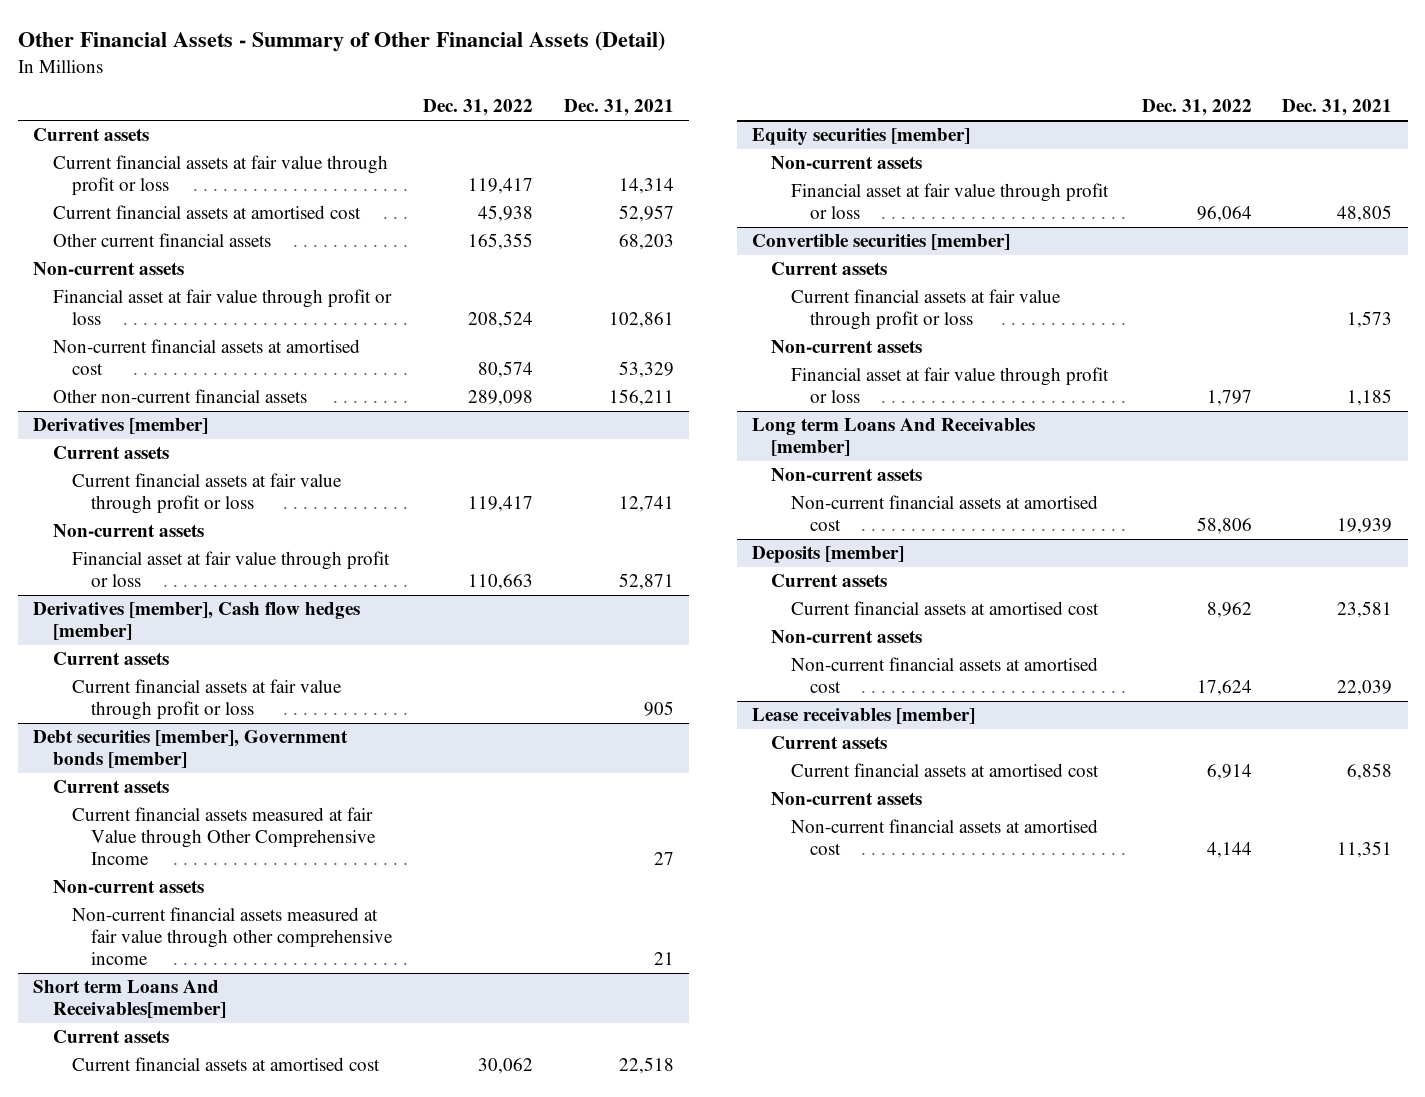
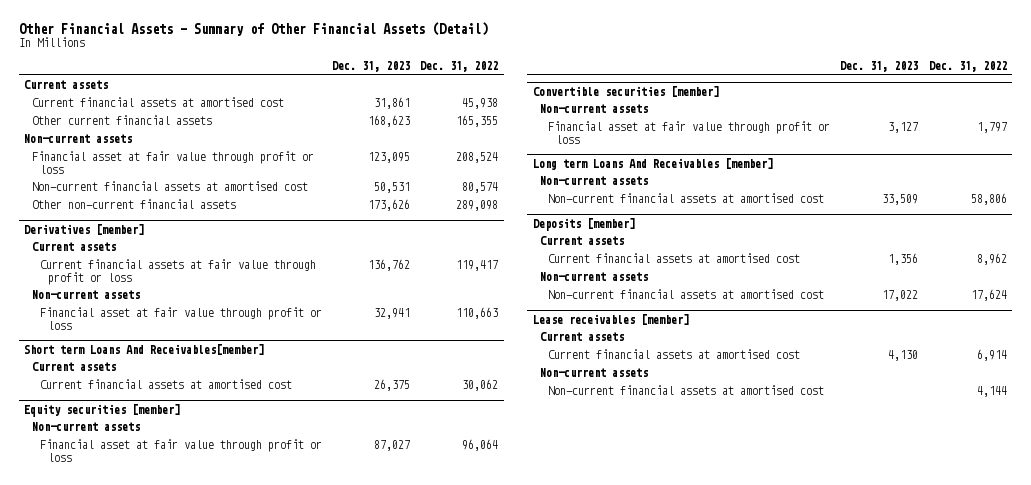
- | Dec. 31, 2022 | Dec. 31, 2021
+ | Dec. 31, 2023 | Dec. 31, 2022
- Current financial assets at fair value through profit or loss | 119,417 | 14,314
- Derivatives [member], Cash flow hedges [member]
- Current assets
- Current financial assets at fair value through profit or loss | | 905
- Debt securities [member], Government bonds [member]
- Current assets
- Current financial assets measured at fair Value through Other Comprehensive Income | | 27
- Non-current assets
- Non-current financial assets measured at fair value through other comprehensive income | | 21
@ Convertible securities [member]
- Current assets
- Current financial assets at fair value through profit or loss | | 1,573

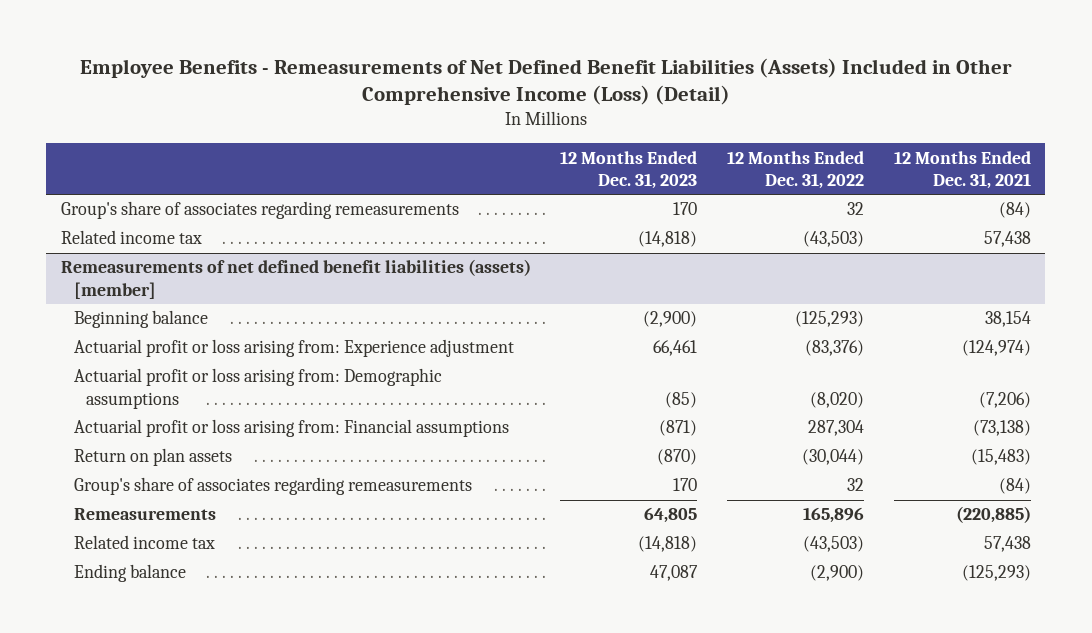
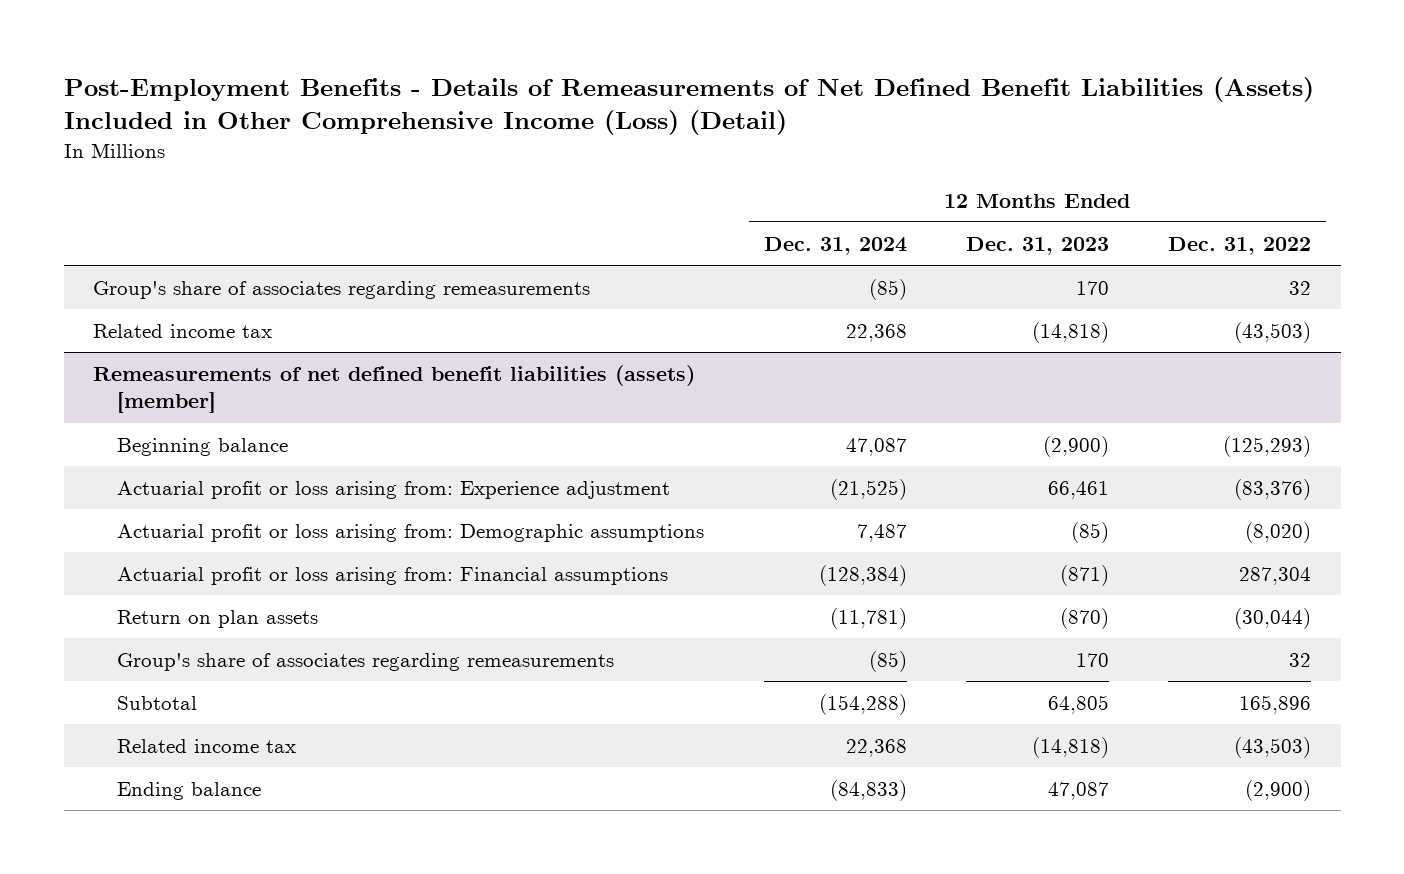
- Employee Benefits - Remeasurements of Net Defined Benefit Liabilities (Assets) Included in Other Comprehensive Income (Loss) (Detail)
+ Post-Employment Benefits - Details of Remeasurements of Net Defined Benefit Liabilities (Assets) Included in Other Comprehensive Income (Loss) (Detail)
- | 12 Months Ended Dec. 31, 2023 | 12 Months Ended Dec. 31, 2022 | 12 Months Ended Dec. 31, 2021
+ | 12 Months Ended Dec. 31, 2024 | 12 Months Ended Dec. 31, 2023 | 12 Months Ended Dec. 31, 2022
@ Remeasurements of net defined benefit liabilities (assets) [member]
- Remeasurements | 64,805 | 165,896 | (220,885)
+ Subtotal | (154,288) | 64,805 | 165,896

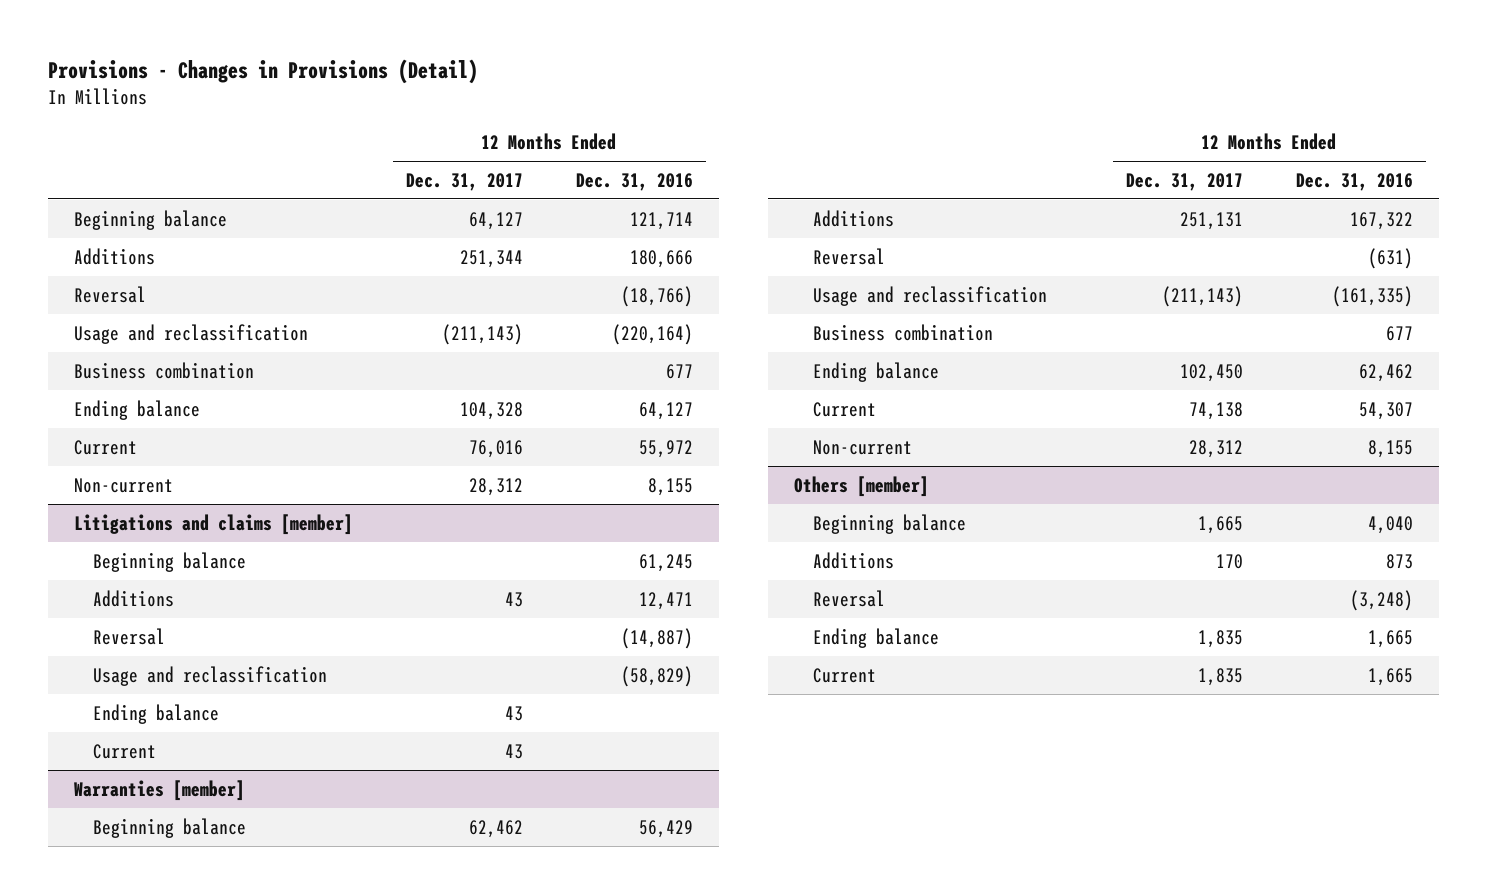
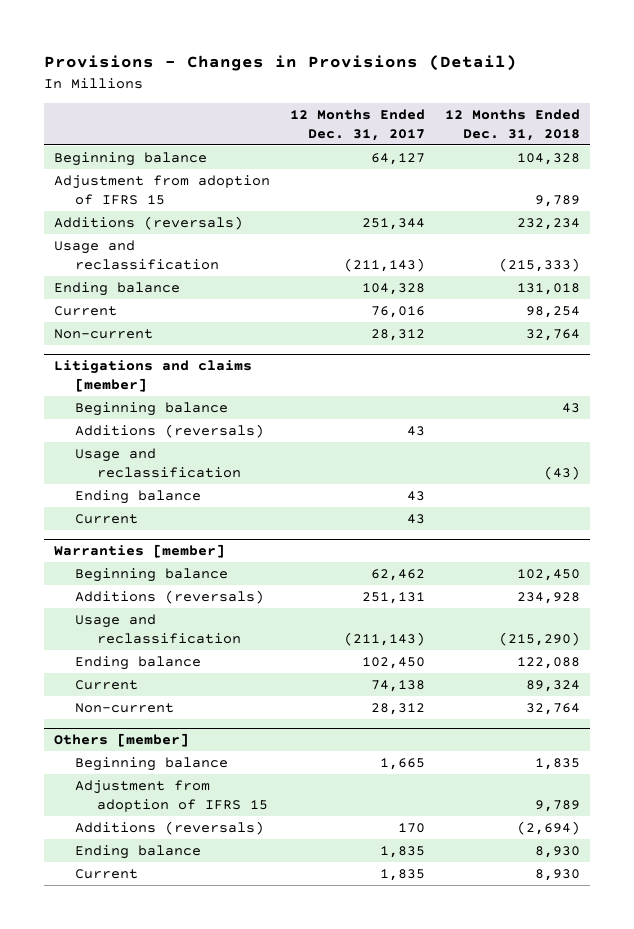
- | 12 Months Ended Dec. 31, 2017 | 12 Months Ended Dec. 31, 2016
+ | 12 Months Ended Dec. 31, 2017 | 12 Months Ended Dec. 31, 2018
- Additions | 251,344 | 180,666
- Reversal | | (18,766)
+ Adjustment from adoption of IFRS 15 | | 9,789
+ Additions (reversals) | 251,344 | 232,234
- Business combination | | 677
@ Litigations and claims [member]
- Additions | 43 | 12,471
- Reversal | | (14,887)
+ Additions (reversals) | 43 |
@ Warranties [member]
- Additions | 251,131 | 167,322
- Reversal | | (631)
+ Additions (reversals) | 251,131 | 234,928
- Business combination | | 677
@ Others [member]
- Additions | 170 | 873
- Reversal | | (3,248)
+ Adjustment from adoption of IFRS 15 | | 9,789
+ Additions (reversals) | 170 | (2,694)

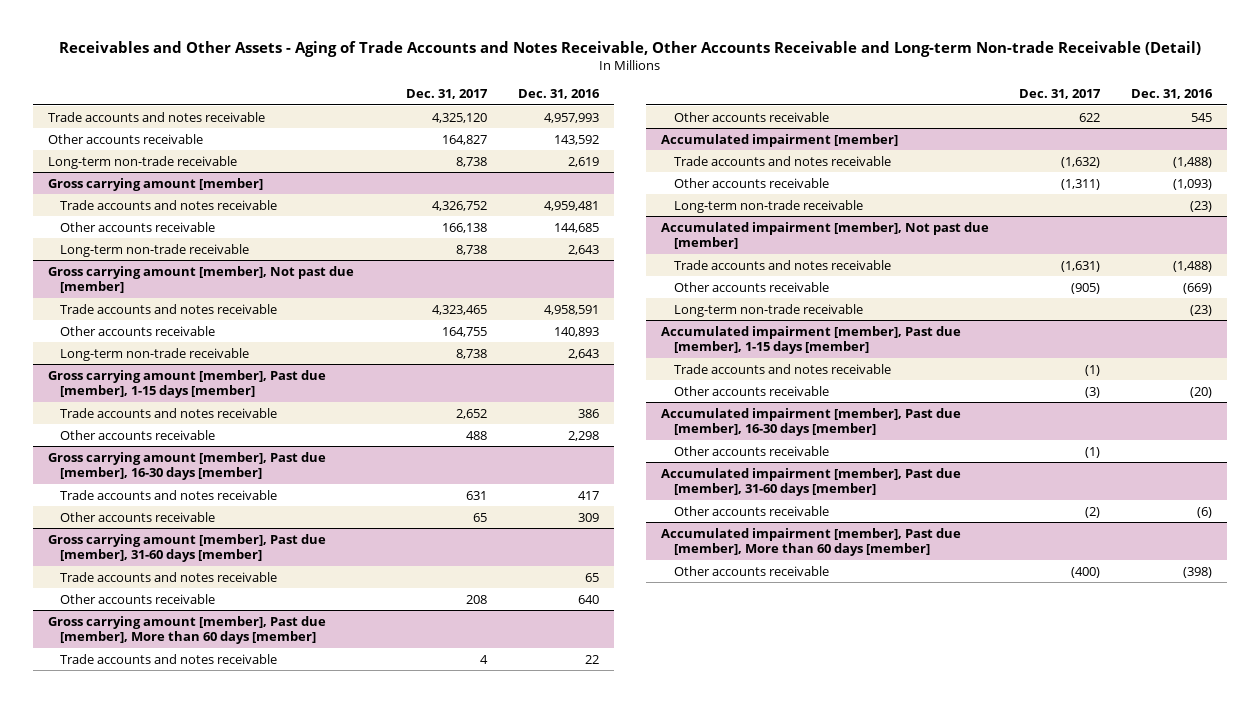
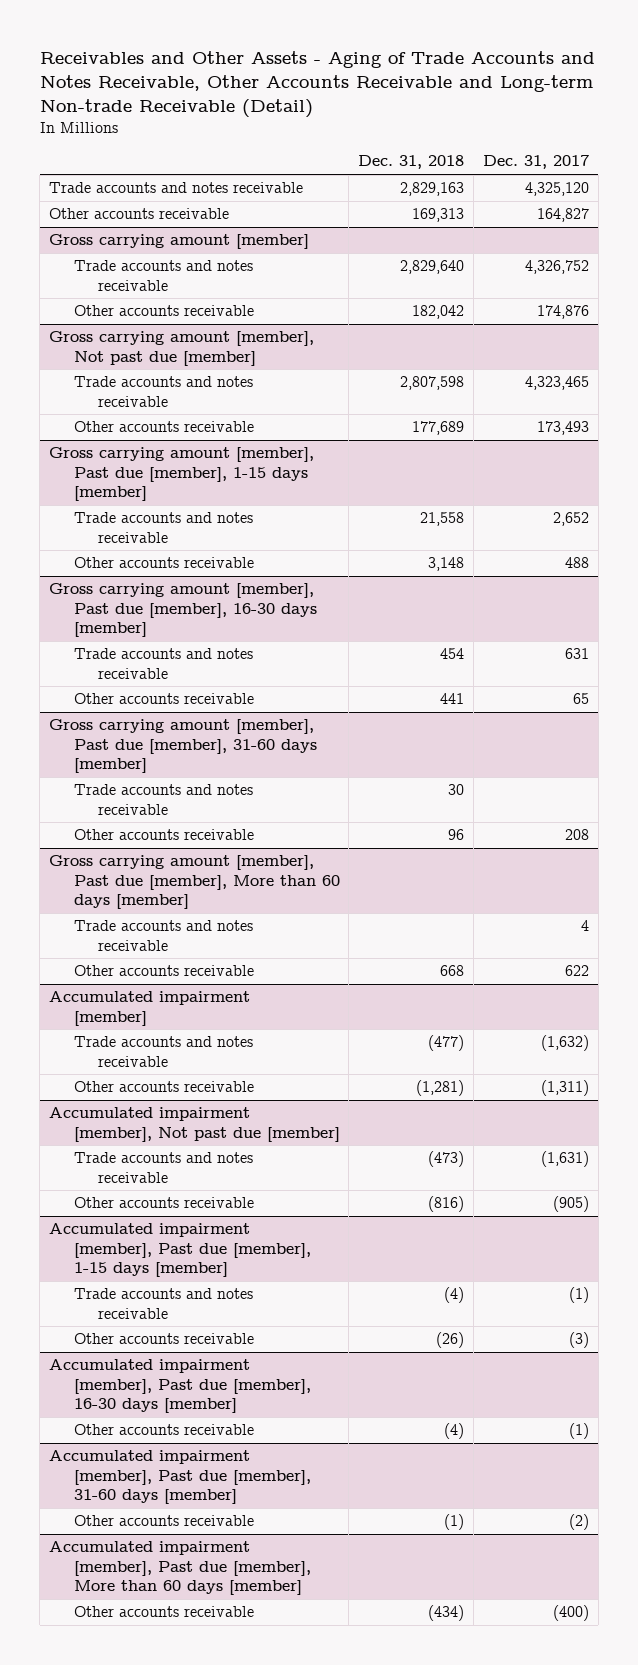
- | Dec. 31, 2017 | Dec. 31, 2016
+ | Dec. 31, 2018 | Dec. 31, 2017
- Long-term non-trade receivable | 8,738 | 2,619
@ Gross carrying amount [member]
- Other accounts receivable | 166,138 | 144,685
- Long-term non-trade receivable | 8,738 | 2,643
+ Other accounts receivable | 182,042 | 174,876
@ Gross carrying amount [member], Not past due [member]
- Other accounts receivable | 164,755 | 140,893
- Long-term non-trade receivable | 8,738 | 2,643
+ Other accounts receivable | 177,689 | 173,493
@ Accumulated impairment [member]
- Long-term non-trade receivable | | (23)
@ Accumulated impairment [member], Not past due [member]
- Long-term non-trade receivable | | (23)

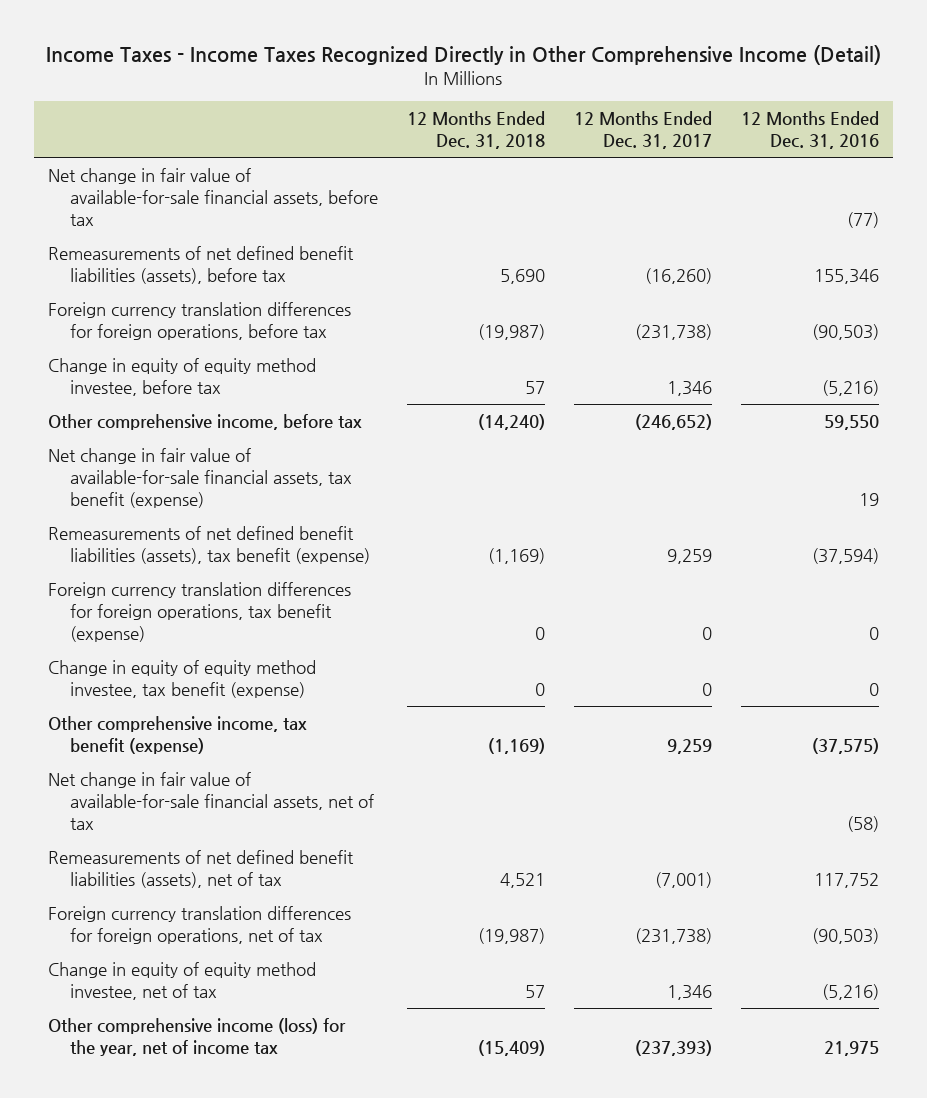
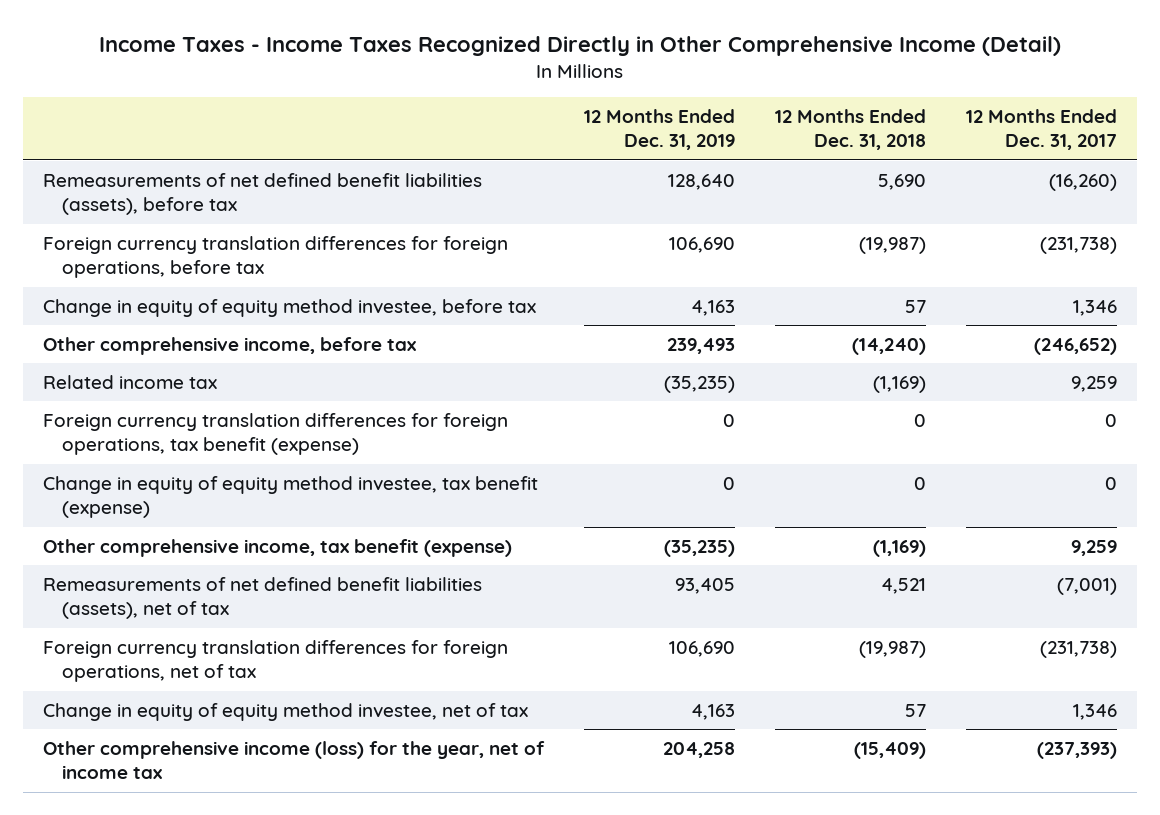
- | 12 Months Ended Dec. 31, 2018 | 12 Months Ended Dec. 31, 2017 | 12 Months Ended Dec. 31, 2016
+ | 12 Months Ended Dec. 31, 2019 | 12 Months Ended Dec. 31, 2018 | 12 Months Ended Dec. 31, 2017
- Net change in fair value of available-for-sale financial assets, before tax | | | (77)
- Net change in fair value of available-for-sale financial assets, tax benefit (expense) | | | 19
- Remeasurements of net defined benefit liabilities (assets), tax benefit (expense) | (1,169) | 9,259 | (37,594)
+ Related income tax | (35,235) | (1,169) | 9,259
- Net change in fair value of available-for-sale financial assets, net of tax | | | (58)

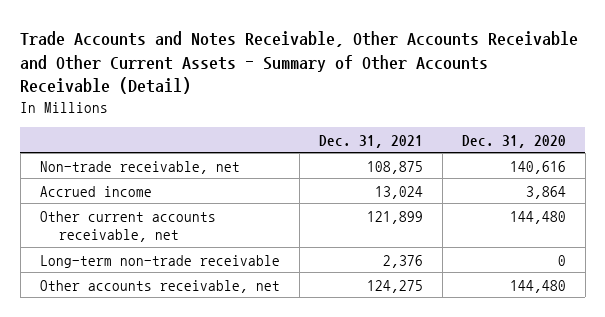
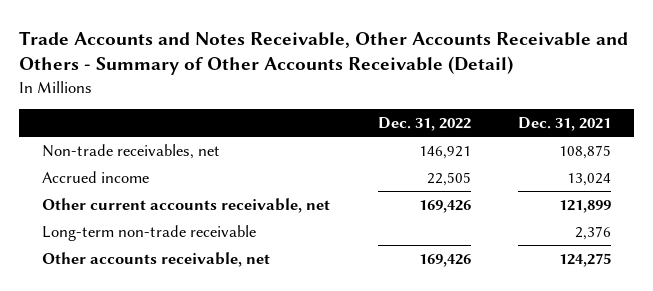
- Trade Accounts and Notes Receivable, Other Accounts Receivable and Other Current Assets - Summary of Other Accounts Receivable (Detail)
+ Trade Accounts and Notes Receivable, Other Accounts Receivable and Others - Summary of Other Accounts Receivable (Detail)
- | Dec. 31, 2021 | Dec. 31, 2020
+ | Dec. 31, 2022 | Dec. 31, 2021
- Non-trade receivable, net | 108,875 | 140,616
+ Non-trade receivables, net | 146,921 | 108,875

